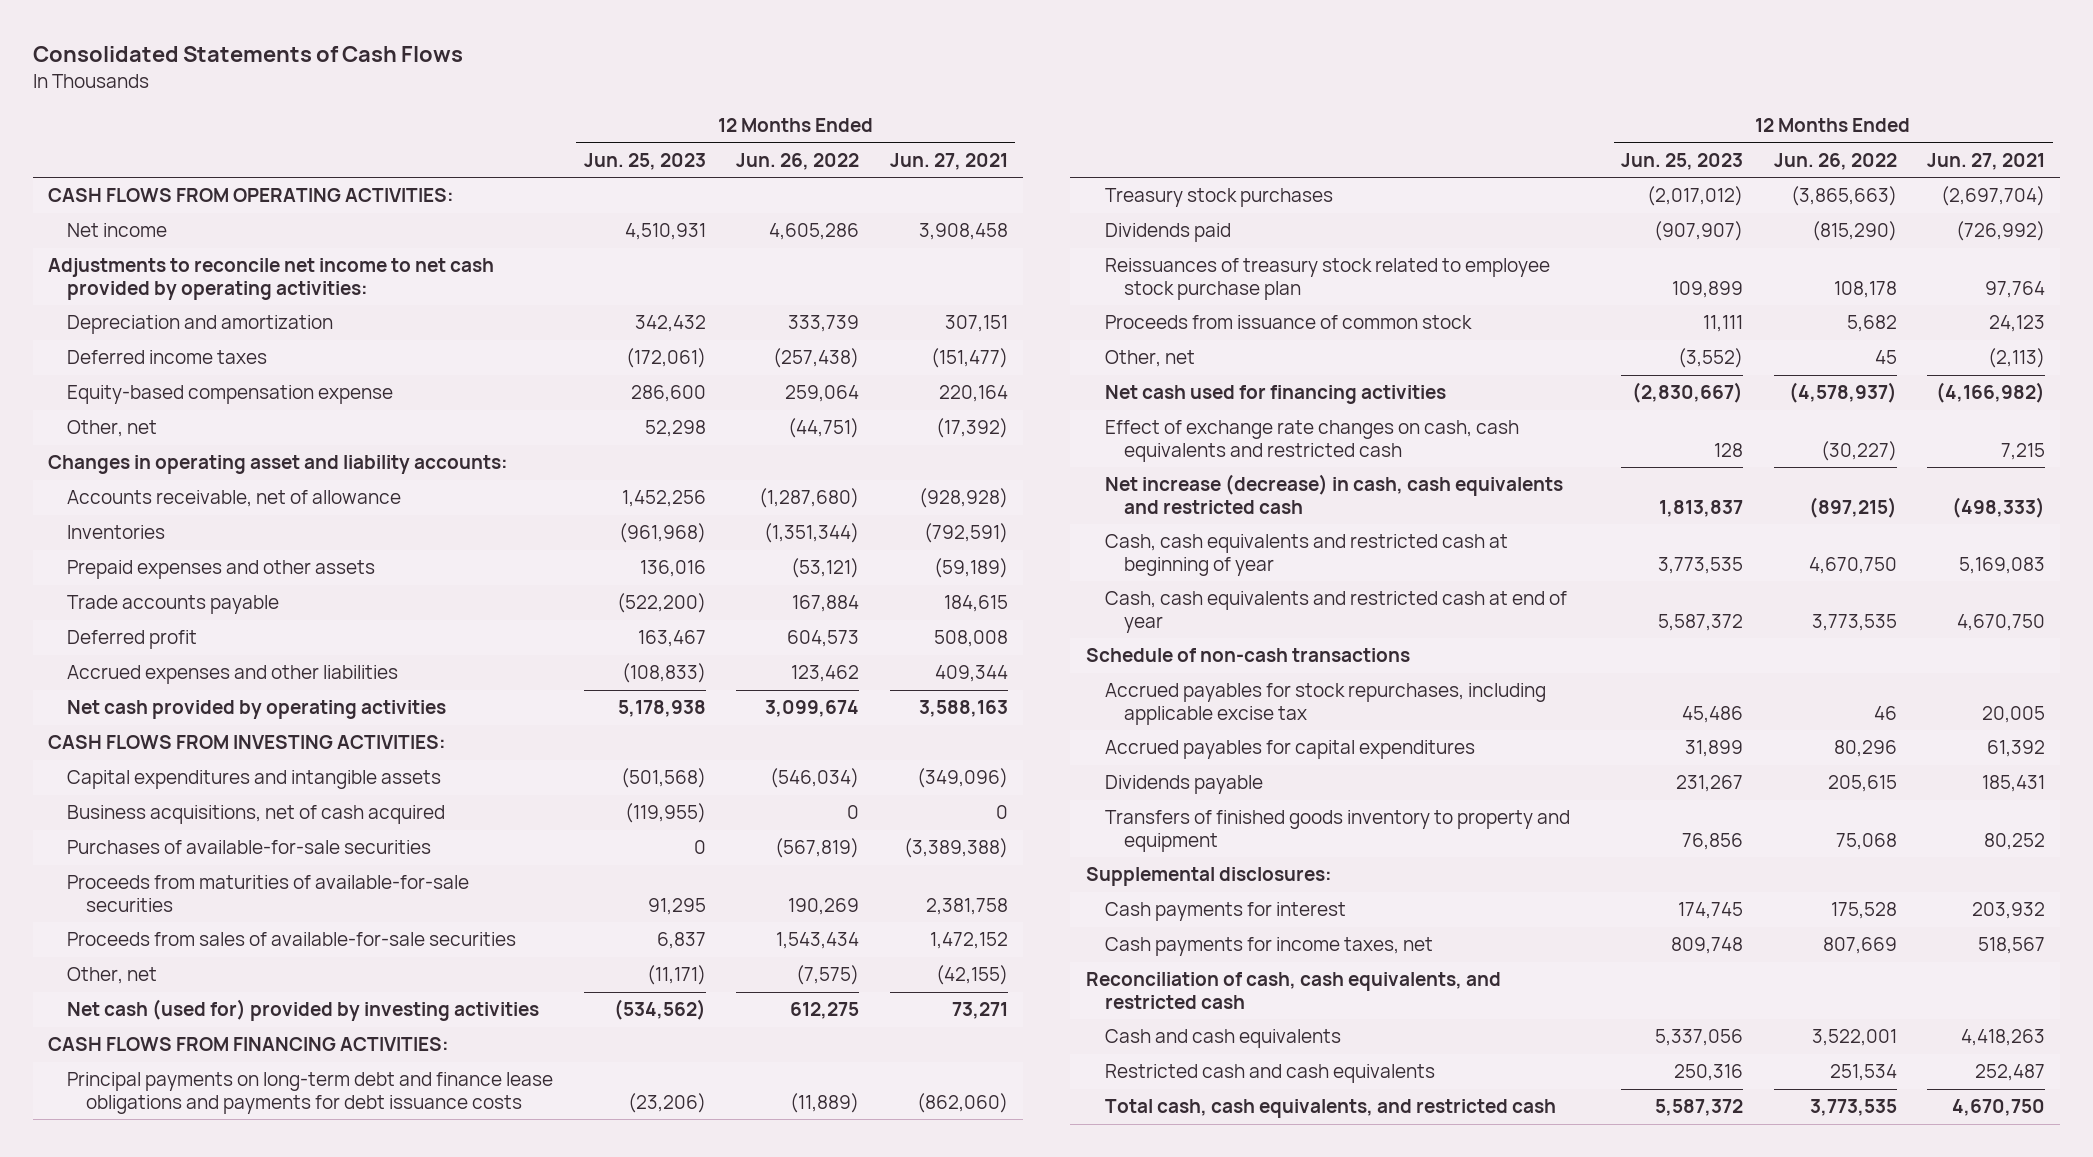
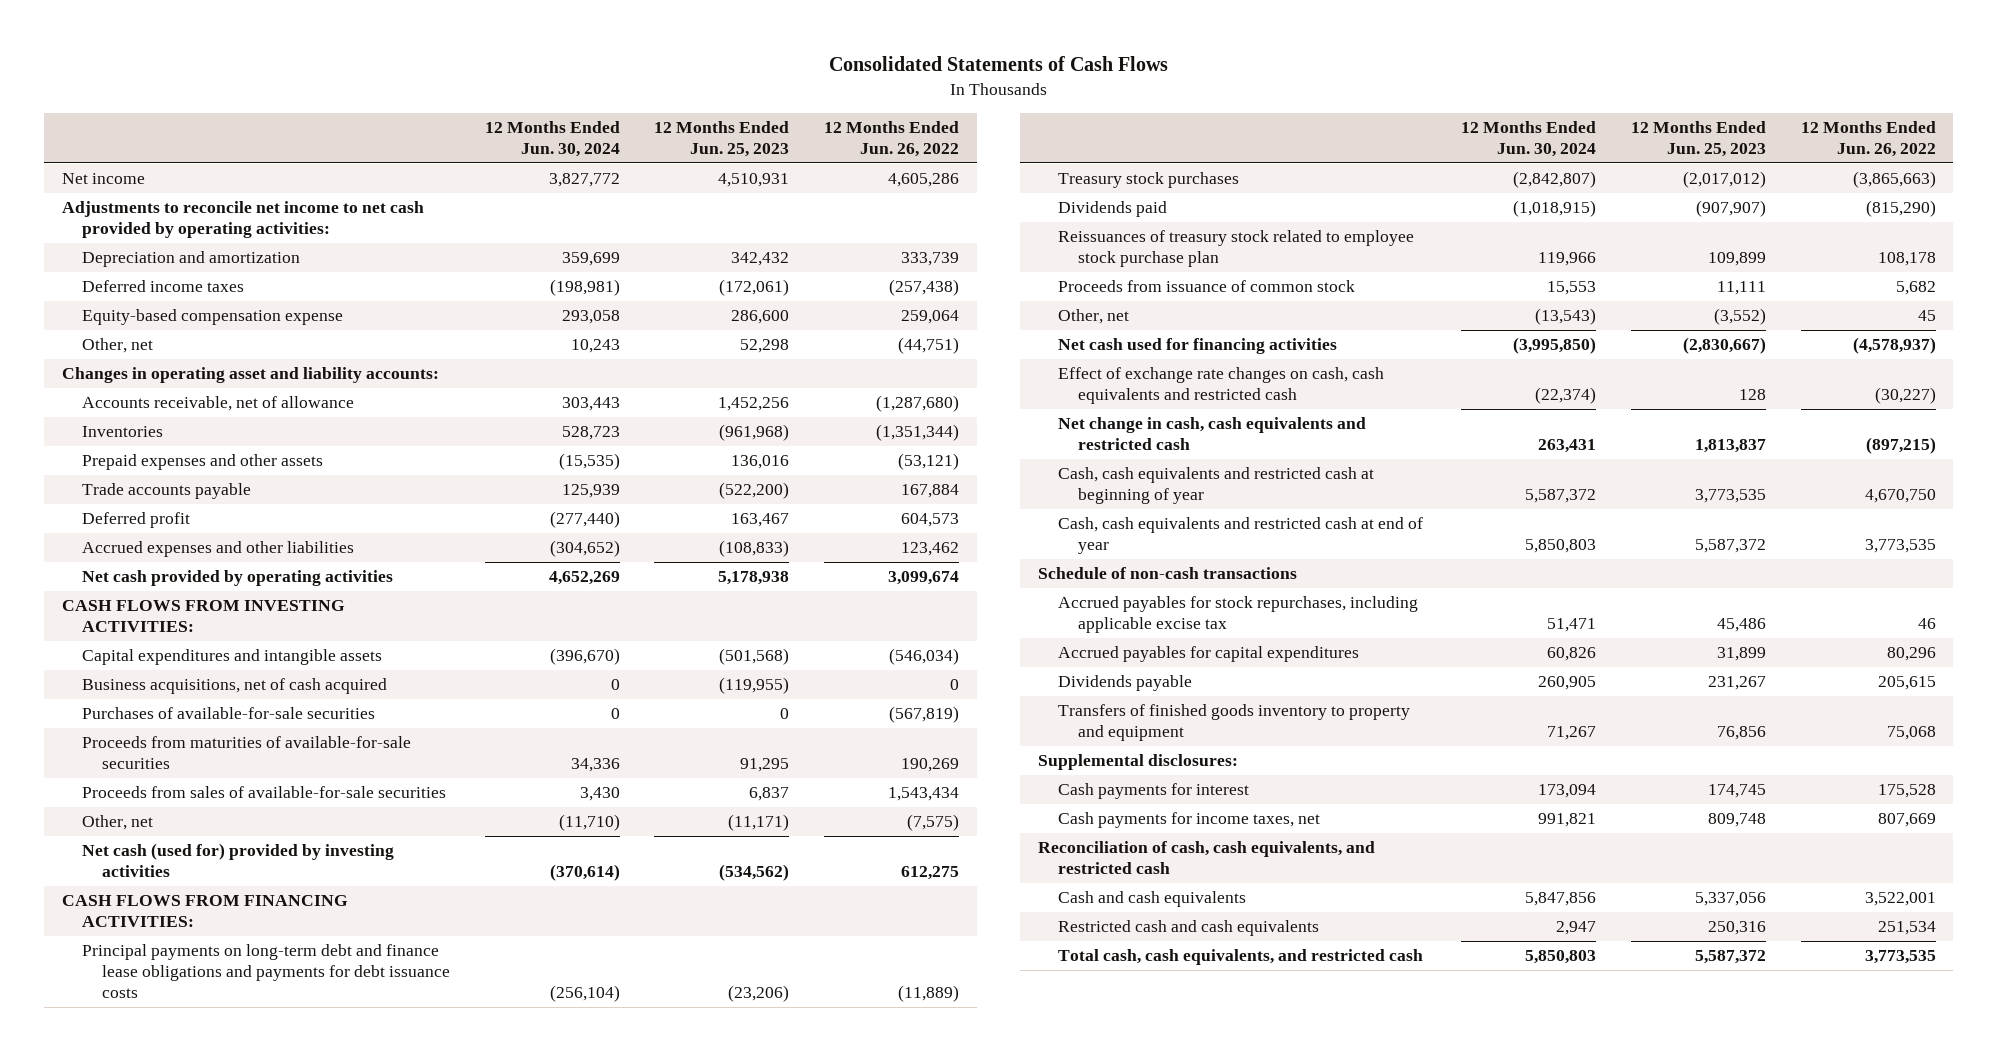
- | 12 Months Ended Jun. 25, 2023 | 12 Months Ended Jun. 26, 2022 | 12 Months Ended Jun. 27, 2021
+ | 12 Months Ended Jun. 30, 2024 | 12 Months Ended Jun. 25, 2023 | 12 Months Ended Jun. 26, 2022
- CASH FLOWS FROM OPERATING ACTIVITIES:
- Net increase (decrease) in cash, cash equivalents and restricted cash | 1,813,837 | (897,215) | (498,333)
+ Net change in cash, cash equivalents and restricted cash | 263,431 | 1,813,837 | (897,215)

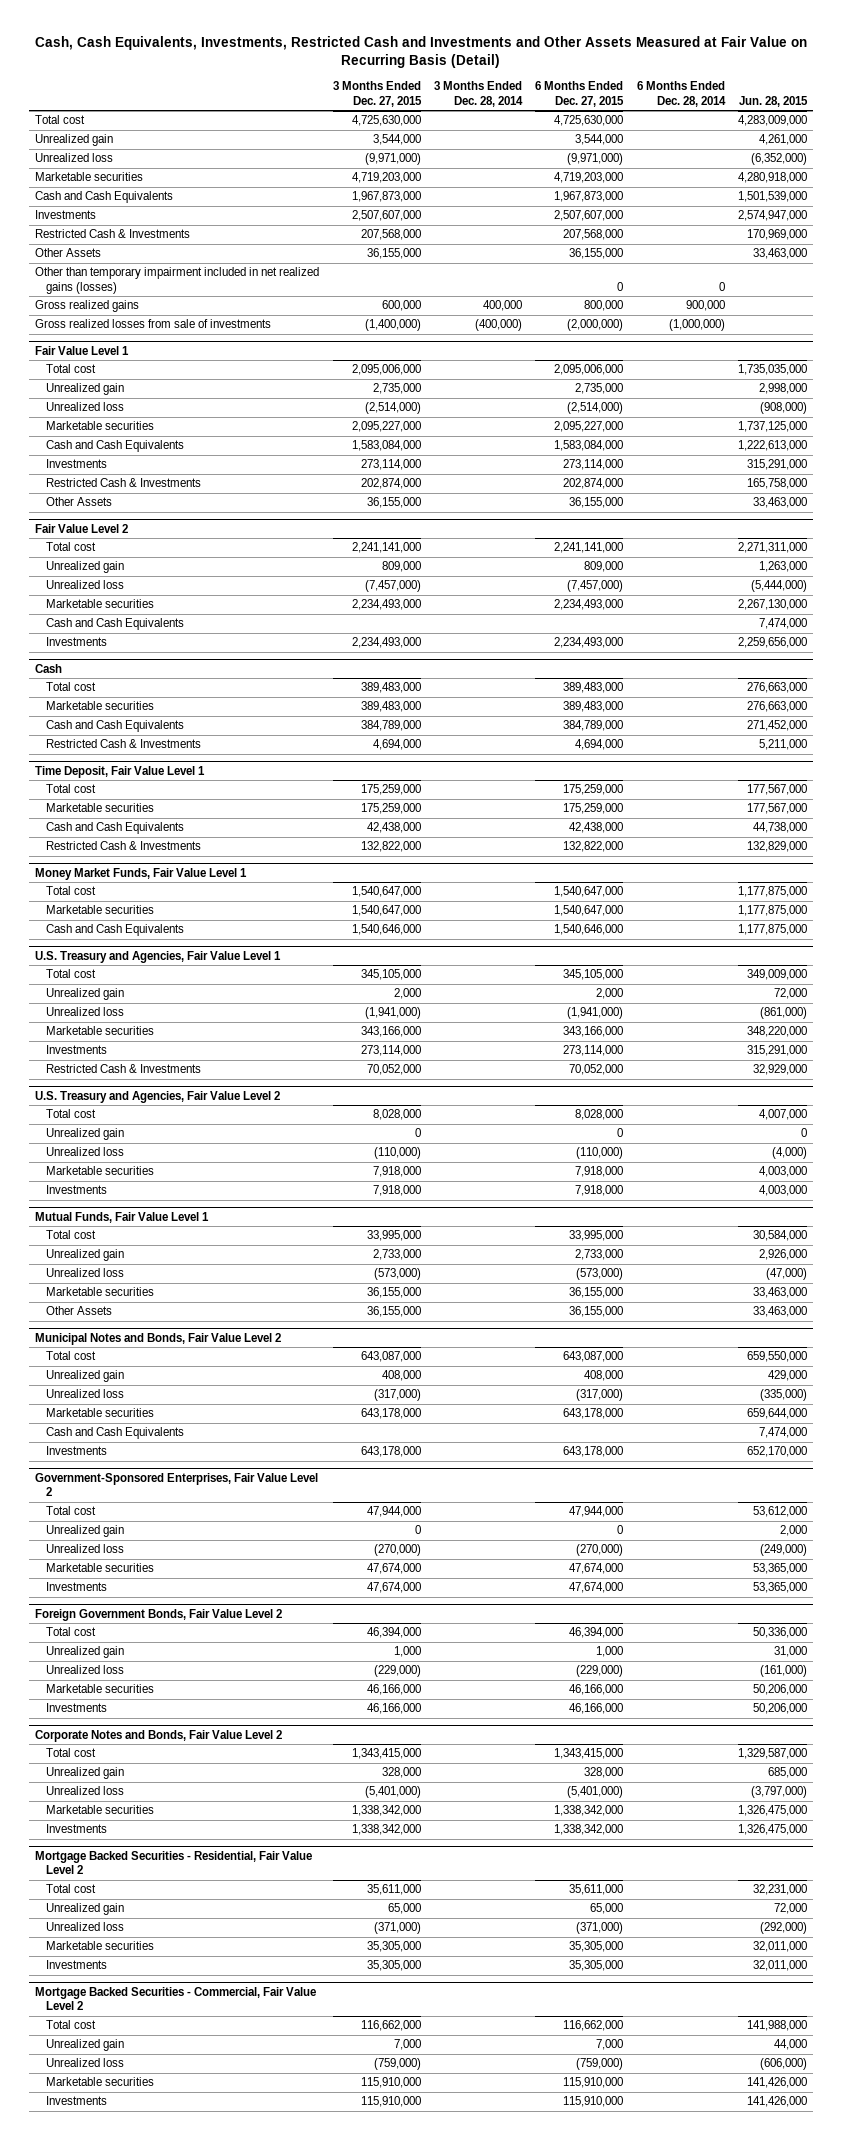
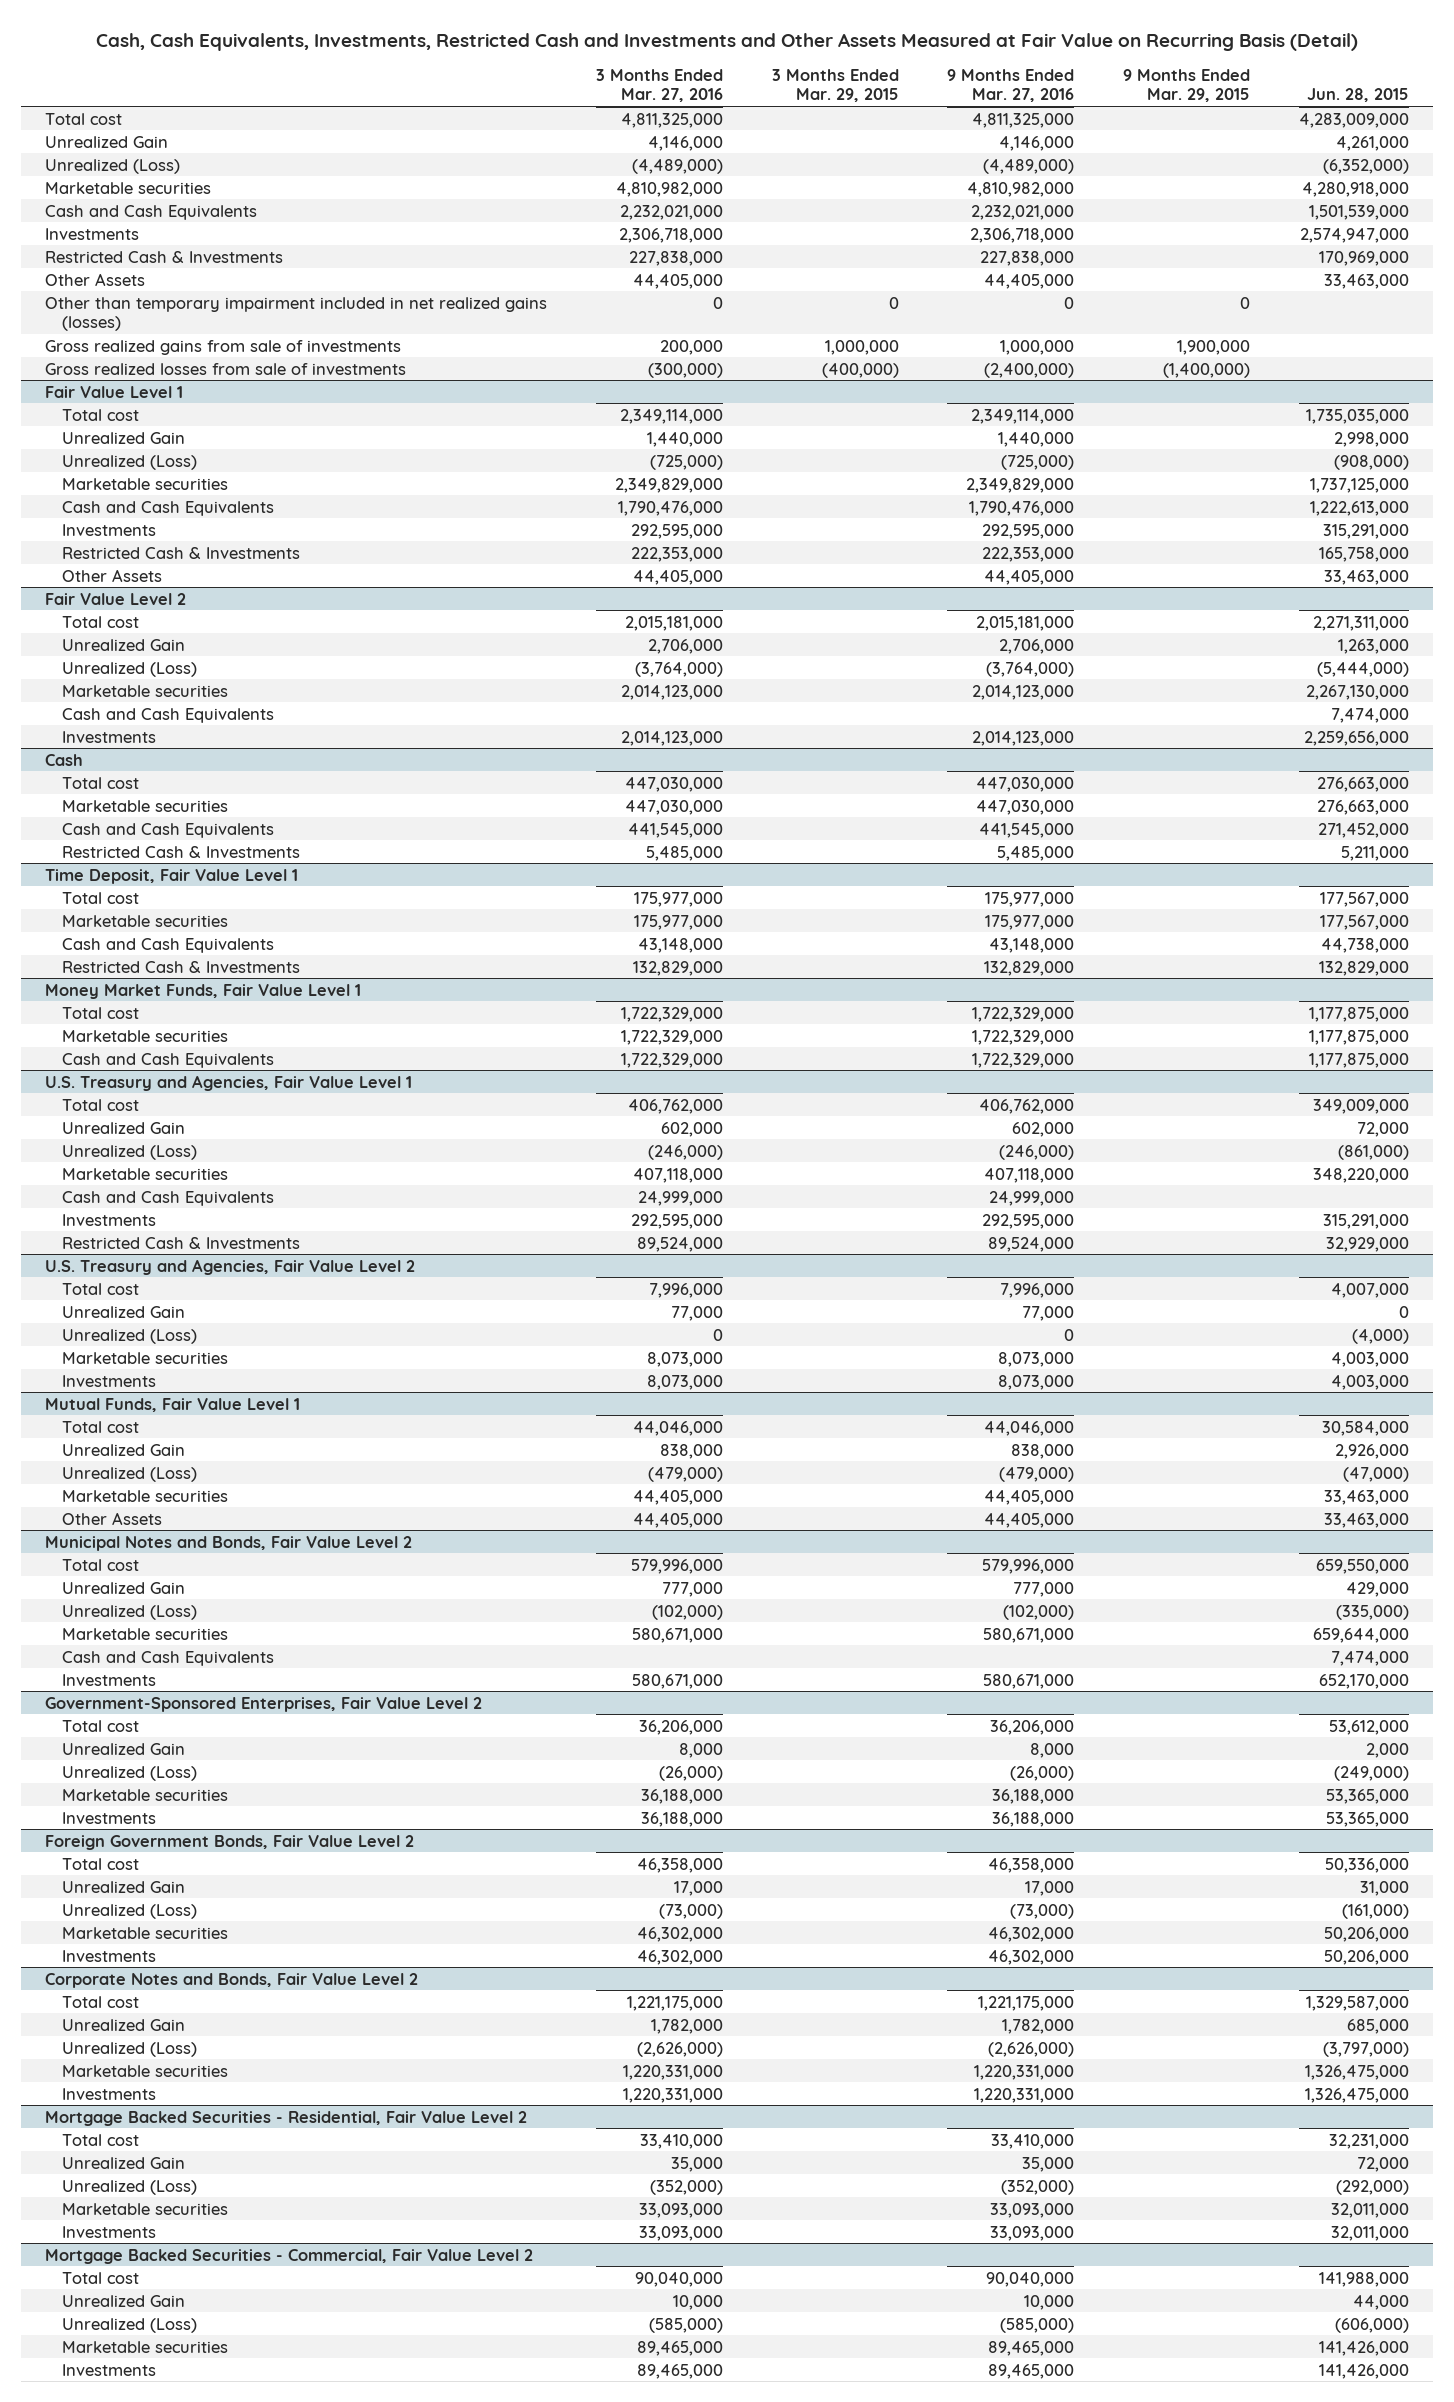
- | 3 Months Ended Dec. 27, 2015 | 3 Months Ended Dec. 28, 2014 | 6 Months Ended Dec. 27, 2015 | 6 Months Ended Dec. 28, 2014 | Jun. 28, 2015
+ | 3 Months Ended Mar. 27, 2016 | 3 Months Ended Mar. 29, 2015 | 9 Months Ended Mar. 27, 2016 | 9 Months Ended Mar. 29, 2015 | Jun. 28, 2015
- Unrealized gain | 3,544,000 | | 3,544,000 | | 4,261,000
- Unrealized loss | (9,971,000) | | (9,971,000) | | (6,352,000)
+ Unrealized Gain | 4,146,000 | | 4,146,000 | | 4,261,000
+ Unrealized (Loss) | (4,489,000) | | (4,489,000) | | (6,352,000)
- Gross realized gains | 600,000 | 400,000 | 800,000 | 900,000 |
+ Gross realized gains from sale of investments | 200,000 | 1,000,000 | 1,000,000 | 1,900,000 |
@ Fair Value Level 1
- Unrealized gain | 2,735,000 | | 2,735,000 | | 2,998,000
- Unrealized loss | (2,514,000) | | (2,514,000) | | (908,000)
+ Unrealized Gain | 1,440,000 | | 1,440,000 | | 2,998,000
+ Unrealized (Loss) | (725,000) | | (725,000) | | (908,000)
@ Fair Value Level 2
- Unrealized gain | 809,000 | | 809,000 | | 1,263,000
- Unrealized loss | (7,457,000) | | (7,457,000) | | (5,444,000)
+ Unrealized Gain | 2,706,000 | | 2,706,000 | | 1,263,000
+ Unrealized (Loss) | (3,764,000) | | (3,764,000) | | (5,444,000)
@ U.S. Treasury and Agencies, Fair Value Level 1
- Unrealized gain | 2,000 | | 2,000 | | 72,000
- Unrealized loss | (1,941,000) | | (1,941,000) | | (861,000)
+ Unrealized Gain | 602,000 | | 602,000 | | 72,000
+ Unrealized (Loss) | (246,000) | | (246,000) | | (861,000)
+ Cash and Cash Equivalents | 24,999,000 | | 24,999,000 | |
@ U.S. Treasury and Agencies, Fair Value Level 2
- Unrealized gain | 0 | | 0 | | 0
- Unrealized loss | (110,000) | | (110,000) | | (4,000)
+ Unrealized Gain | 77,000 | | 77,000 | | 0
+ Unrealized (Loss) | 0 | | 0 | | (4,000)
@ Mutual Funds, Fair Value Level 1
- Unrealized gain | 2,733,000 | | 2,733,000 | | 2,926,000
- Unrealized loss | (573,000) | | (573,000) | | (47,000)
+ Unrealized Gain | 838,000 | | 838,000 | | 2,926,000
+ Unrealized (Loss) | (479,000) | | (479,000) | | (47,000)
@ Municipal Notes and Bonds, Fair Value Level 2
- Unrealized gain | 408,000 | | 408,000 | | 429,000
- Unrealized loss | (317,000) | | (317,000) | | (335,000)
+ Unrealized Gain | 777,000 | | 777,000 | | 429,000
+ Unrealized (Loss) | (102,000) | | (102,000) | | (335,000)
@ Government-Sponsored Enterprises, Fair Value Level 2
- Unrealized gain | 0 | | 0 | | 2,000
- Unrealized loss | (270,000) | | (270,000) | | (249,000)
+ Unrealized Gain | 8,000 | | 8,000 | | 2,000
+ Unrealized (Loss) | (26,000) | | (26,000) | | (249,000)
@ Foreign Government Bonds, Fair Value Level 2
- Unrealized gain | 1,000 | | 1,000 | | 31,000
- Unrealized loss | (229,000) | | (229,000) | | (161,000)
+ Unrealized Gain | 17,000 | | 17,000 | | 31,000
+ Unrealized (Loss) | (73,000) | | (73,000) | | (161,000)
@ Corporate Notes and Bonds, Fair Value Level 2
- Unrealized gain | 328,000 | | 328,000 | | 685,000
- Unrealized loss | (5,401,000) | | (5,401,000) | | (3,797,000)
+ Unrealized Gain | 1,782,000 | | 1,782,000 | | 685,000
+ Unrealized (Loss) | (2,626,000) | | (2,626,000) | | (3,797,000)
@ Mortgage Backed Securities - Residential, Fair Value Level 2
- Unrealized gain | 65,000 | | 65,000 | | 72,000
- Unrealized loss | (371,000) | | (371,000) | | (292,000)
+ Unrealized Gain | 35,000 | | 35,000 | | 72,000
+ Unrealized (Loss) | (352,000) | | (352,000) | | (292,000)
@ Mortgage Backed Securities - Commercial, Fair Value Level 2
- Unrealized gain | 7,000 | | 7,000 | | 44,000
- Unrealized loss | (759,000) | | (759,000) | | (606,000)
+ Unrealized Gain | 10,000 | | 10,000 | | 44,000
+ Unrealized (Loss) | (585,000) | | (585,000) | | (606,000)

